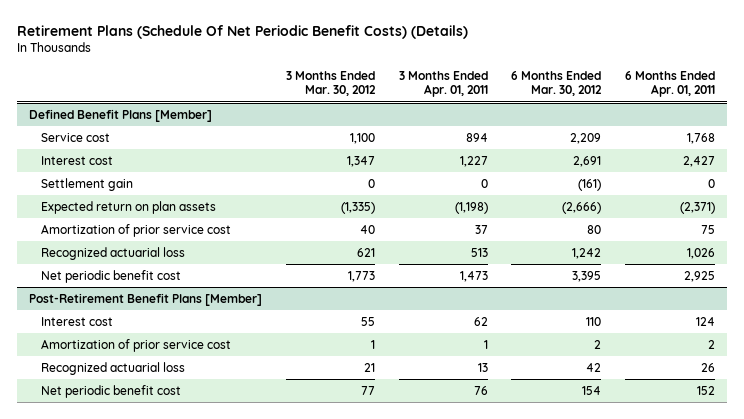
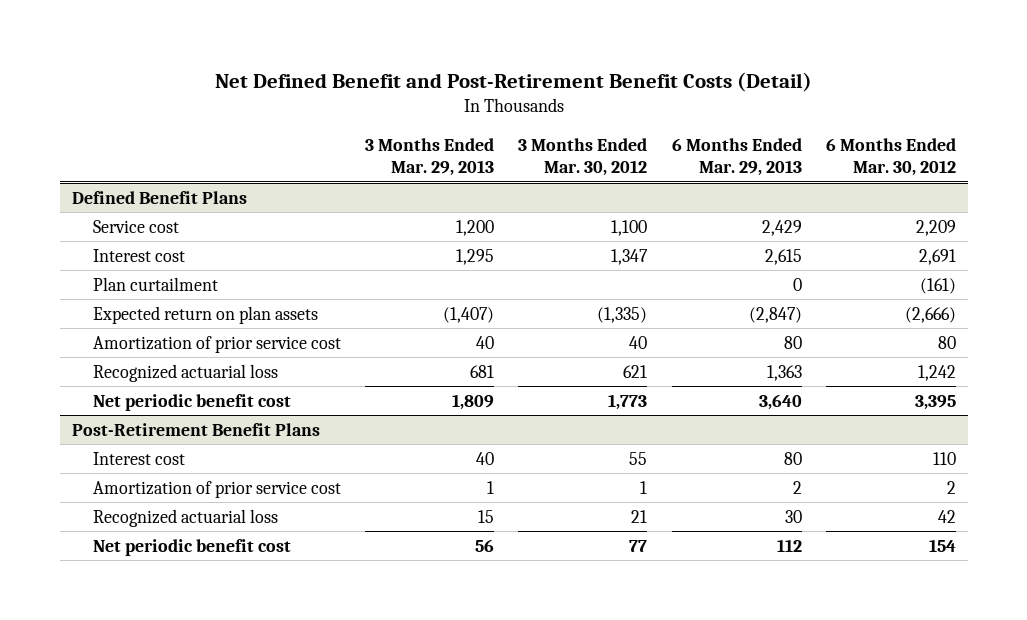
- Retirement Plans (Schedule Of Net Periodic Benefit Costs) (Details)
+ Net Defined Benefit and Post-Retirement Benefit Costs (Detail)
- | 3 Months Ended Mar. 30, 2012 | 3 Months Ended Apr. 01, 2011 | 6 Months Ended Mar. 30, 2012 | 6 Months Ended Apr. 01, 2011
+ | 3 Months Ended Mar. 29, 2013 | 3 Months Ended Mar. 30, 2012 | 6 Months Ended Mar. 29, 2013 | 6 Months Ended Mar. 30, 2012
- Defined Benefit Plans [Member]
+ Defined Benefit Plans
- Settlement gain | 0 | 0 | (161) | 0
+ Plan curtailment | | | 0 | (161)
- Post-Retirement Benefit Plans [Member]
+ Post-Retirement Benefit Plans

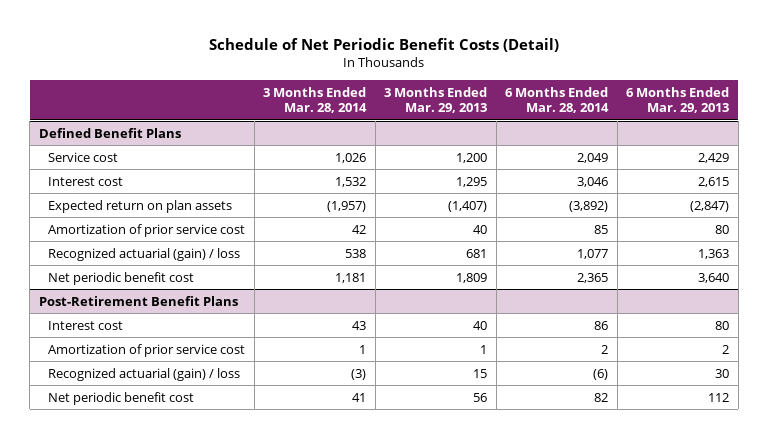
- Net Defined Benefit and Post-Retirement Benefit Costs (Detail)
+ Schedule of Net Periodic Benefit Costs (Detail)
- | 3 Months Ended Mar. 29, 2013 | 3 Months Ended Mar. 30, 2012 | 6 Months Ended Mar. 29, 2013 | 6 Months Ended Mar. 30, 2012
+ | 3 Months Ended Mar. 28, 2014 | 3 Months Ended Mar. 29, 2013 | 6 Months Ended Mar. 28, 2014 | 6 Months Ended Mar. 29, 2013
@ Defined Benefit Plans
- Plan curtailment | | | 0 | (161)
- Recognized actuarial loss | 681 | 621 | 1,363 | 1,242
+ Recognized actuarial (gain) / loss | 538 | 681 | 1,077 | 1,363
@ Post-Retirement Benefit Plans
- Recognized actuarial loss | 15 | 21 | 30 | 42
+ Recognized actuarial (gain) / loss | (3) | 15 | (6) | 30

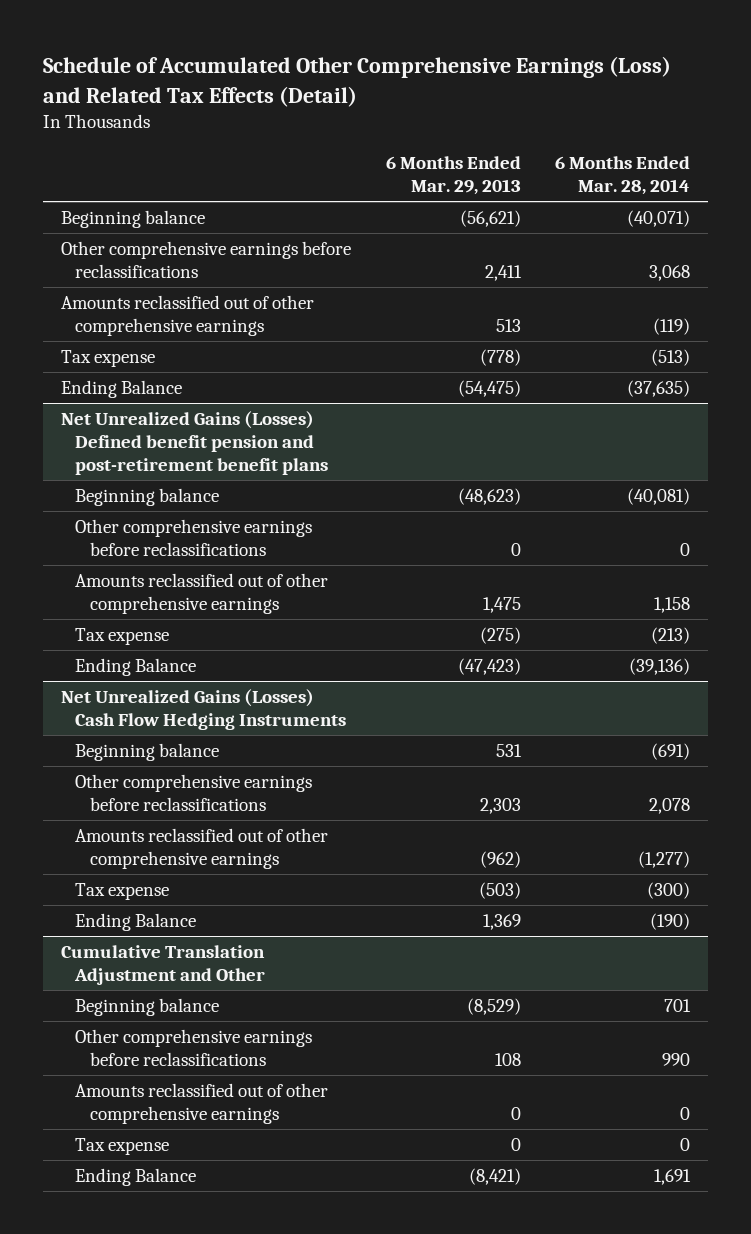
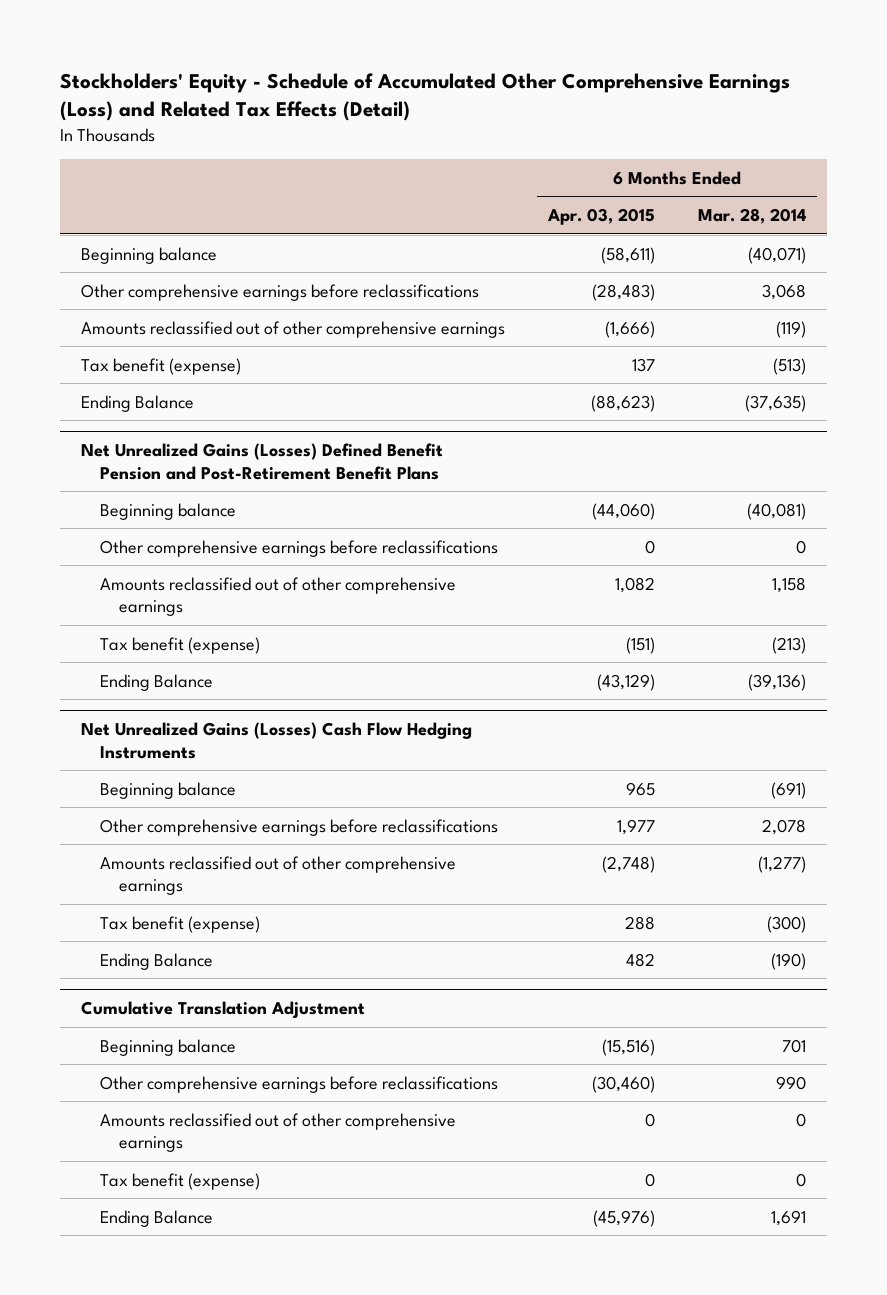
- Schedule of Accumulated Other Comprehensive Earnings (Loss) and Related Tax Effects (Detail)
+ Stockholders' Equity - Schedule of Accumulated Other Comprehensive Earnings (Loss) and Related Tax Effects (Detail)
- | 6 Months Ended Mar. 29, 2013 | 6 Months Ended Mar. 28, 2014
+ | 6 Months Ended Apr. 03, 2015 | 6 Months Ended Mar. 28, 2014
- Tax expense | (778) | (513)
+ Tax benefit (expense) | 137 | (513)
- Net Unrealized Gains (Losses) Defined benefit pension and post-retirement benefit plans
+ Net Unrealized Gains (Losses) Defined Benefit Pension and Post-Retirement Benefit Plans
- Tax expense | (275) | (213)
+ Tax benefit (expense) | (151) | (213)
@ Net Unrealized Gains (Losses) Cash Flow Hedging Instruments
- Tax expense | (503) | (300)
+ Tax benefit (expense) | 288 | (300)
- Cumulative Translation Adjustment and Other
+ Cumulative Translation Adjustment
- Tax expense | 0 | 0
+ Tax benefit (expense) | 0 | 0

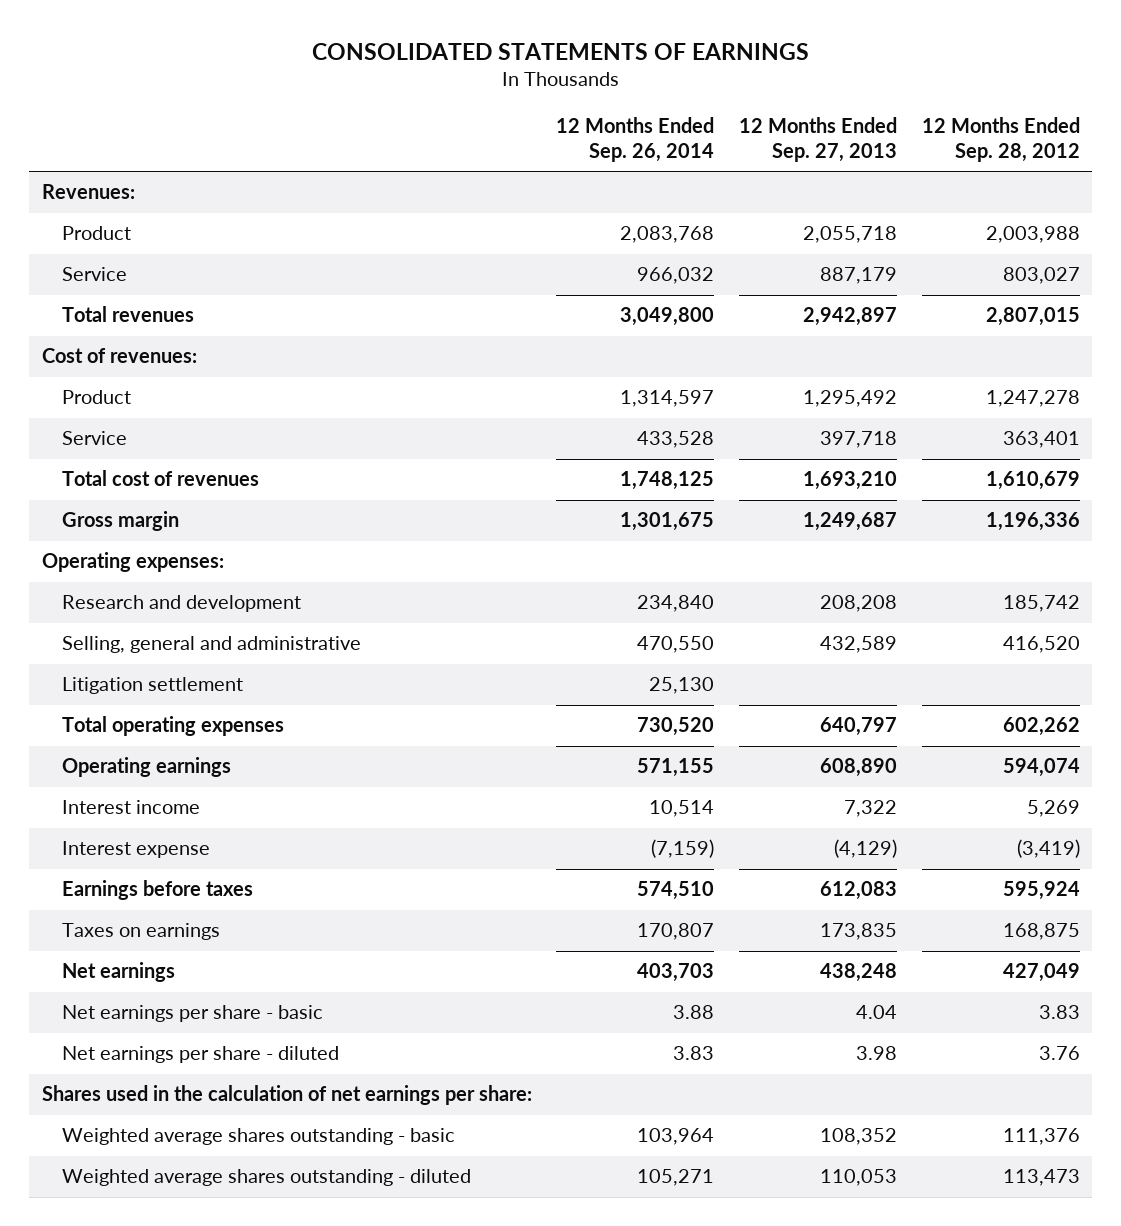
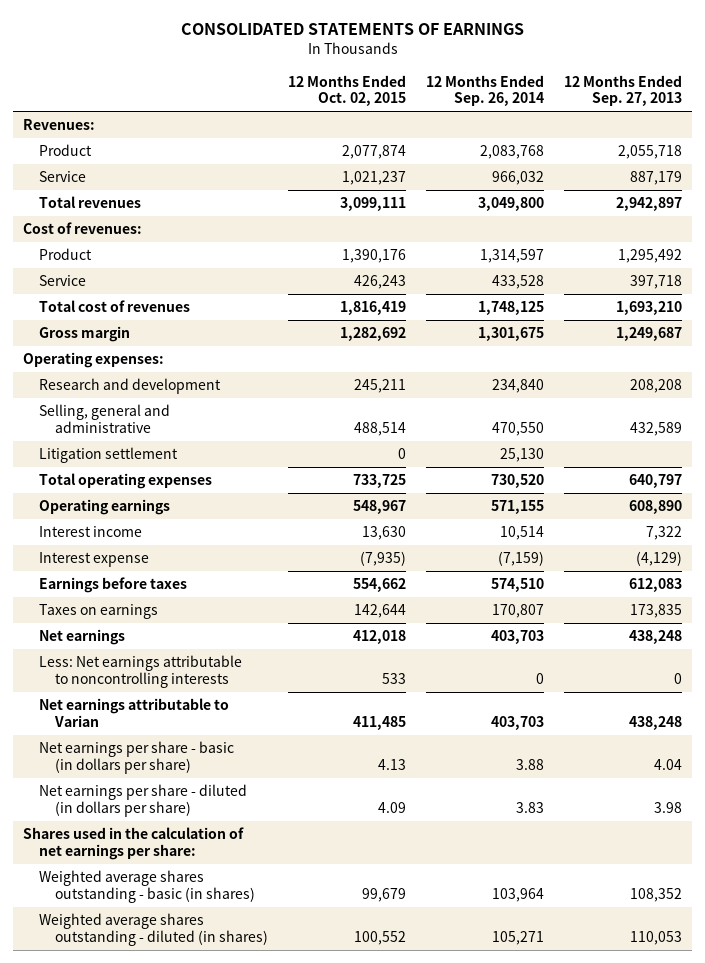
- | 12 Months Ended Sep. 26, 2014 | 12 Months Ended Sep. 27, 2013 | 12 Months Ended Sep. 28, 2012
+ | 12 Months Ended Oct. 02, 2015 | 12 Months Ended Sep. 26, 2014 | 12 Months Ended Sep. 27, 2013
- Net earnings per share - basic | 3.88 | 4.04 | 3.83
- Net earnings per share - diluted | 3.83 | 3.98 | 3.76
+ Less: Net earnings attributable to noncontrolling interests | 533 | 0 | 0
+ Net earnings attributable to Varian | 411,485 | 403,703 | 438,248
+ Net earnings per share - basic (in dollars per share) | 4.13 | 3.88 | 4.04
+ Net earnings per share - diluted (in dollars per share) | 4.09 | 3.83 | 3.98
- Weighted average shares outstanding - basic | 103,964 | 108,352 | 111,376
- Weighted average shares outstanding - diluted | 105,271 | 110,053 | 113,473
+ Weighted average shares outstanding - basic (in shares) | 99,679 | 103,964 | 108,352
+ Weighted average shares outstanding - diluted (in shares) | 100,552 | 105,271 | 110,053

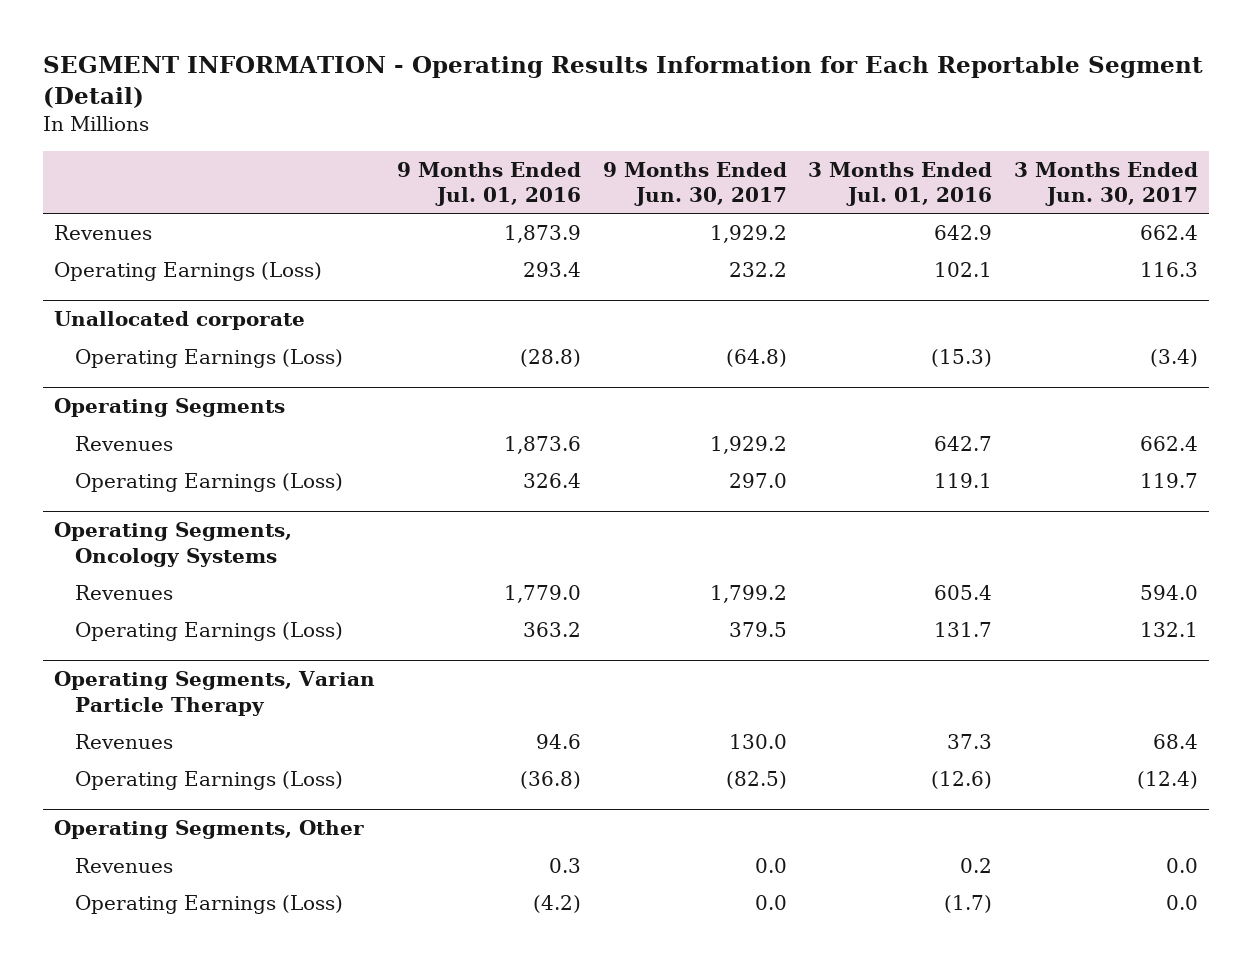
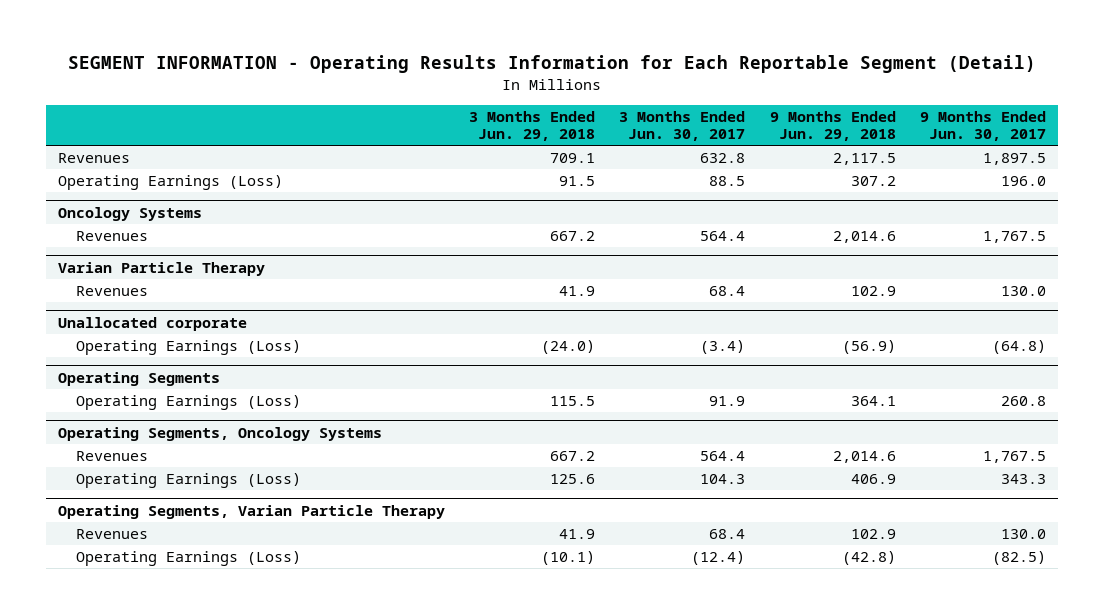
- | 9 Months Ended Jul. 01, 2016 | 9 Months Ended Jun. 30, 2017 | 3 Months Ended Jul. 01, 2016 | 3 Months Ended Jun. 30, 2017
+ | 3 Months Ended Jun. 29, 2018 | 3 Months Ended Jun. 30, 2017 | 9 Months Ended Jun. 29, 2018 | 9 Months Ended Jun. 30, 2017
- Revenues | 1,873.9 | 1,929.2 | 642.9 | 662.4
- Operating Earnings (Loss) | 293.4 | 232.2 | 102.1 | 116.3
+ Revenues | 709.1 | 632.8 | 2,117.5 | 1,897.5
+ Operating Earnings (Loss) | 91.5 | 88.5 | 307.2 | 196.0
+ Oncology Systems
+ Revenues | 667.2 | 564.4 | 2,014.6 | 1,767.5
+ Varian Particle Therapy
+ Revenues | 41.9 | 68.4 | 102.9 | 130.0
@ Operating Segments
- Revenues | 1,873.6 | 1,929.2 | 642.7 | 662.4
- Operating Earnings (Loss) | 326.4 | 297.0 | 119.1 | 119.7
+ Operating Earnings (Loss) | 115.5 | 91.9 | 364.1 | 260.8
@ Operating Segments, Oncology Systems
- Revenues | 1,779.0 | 1,799.2 | 605.4 | 594.0
- Operating Earnings (Loss) | 363.2 | 379.5 | 131.7 | 132.1
+ Revenues | 667.2 | 564.4 | 2,014.6 | 1,767.5
+ Operating Earnings (Loss) | 125.6 | 104.3 | 406.9 | 343.3
- Operating Segments, Other
- Revenues | 0.3 | 0.0 | 0.2 | 0.0
- Operating Earnings (Loss) | (4.2) | 0.0 | (1.7) | 0.0

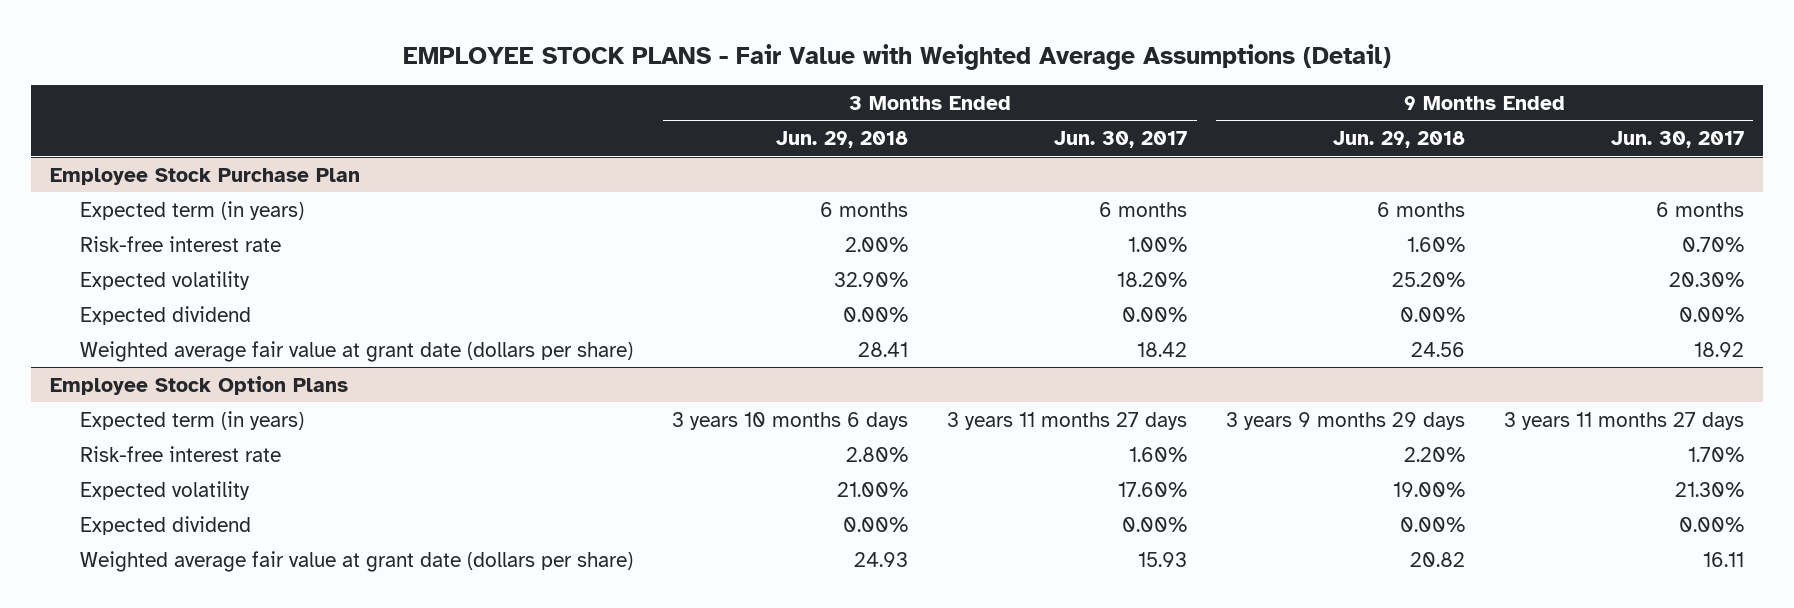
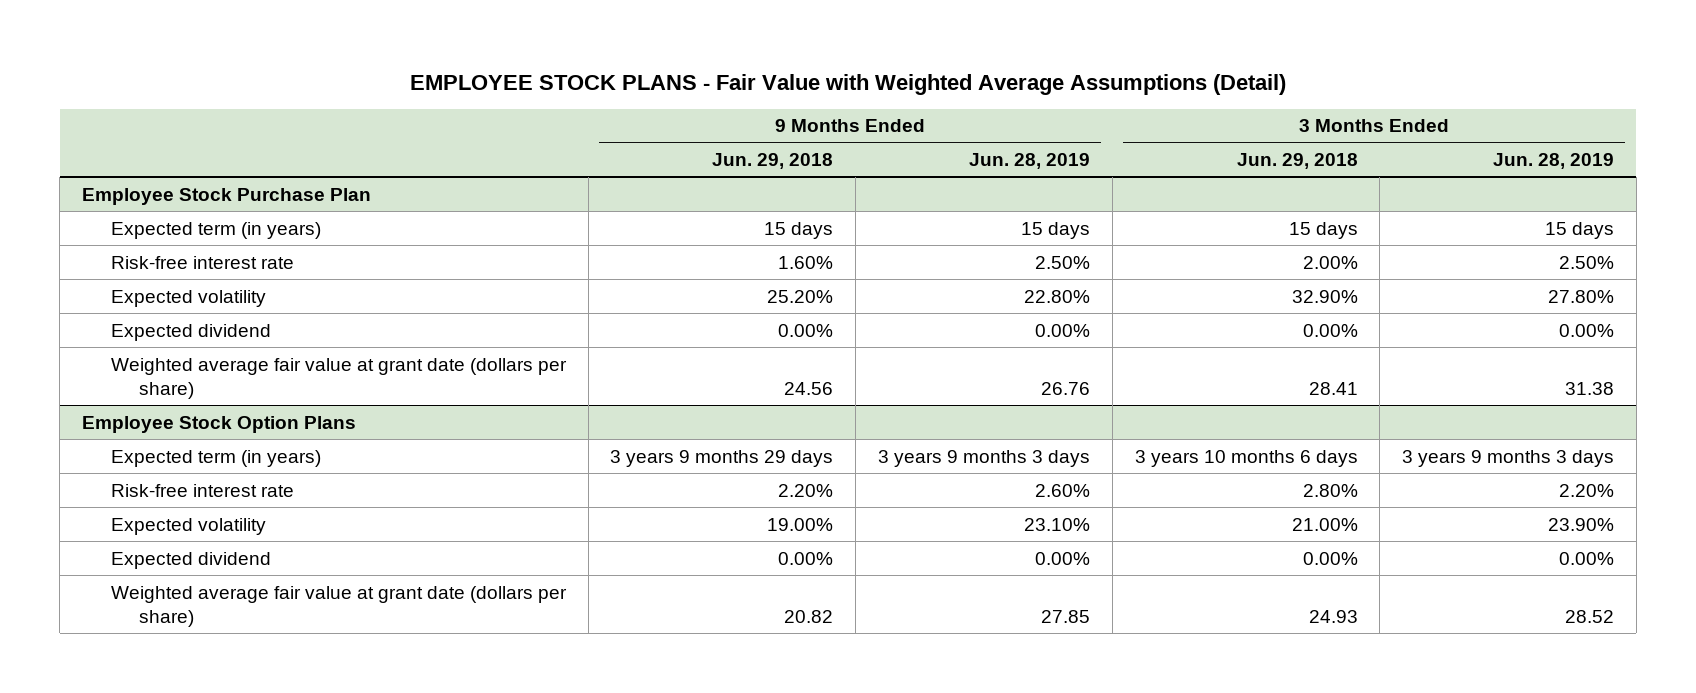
- | 3 Months Ended Jun. 29, 2018 | 3 Months Ended Jun. 30, 2017 | 9 Months Ended Jun. 29, 2018 | 9 Months Ended Jun. 30, 2017
+ | 9 Months Ended Jun. 29, 2018 | 9 Months Ended Jun. 28, 2019 | 3 Months Ended Jun. 29, 2018 | 3 Months Ended Jun. 28, 2019
@ Employee Stock Purchase Plan
- Expected term (in years) | 6 months | 6 months | 6 months | 6 months
+ Expected term (in years) | 15 days | 15 days | 15 days | 15 days

